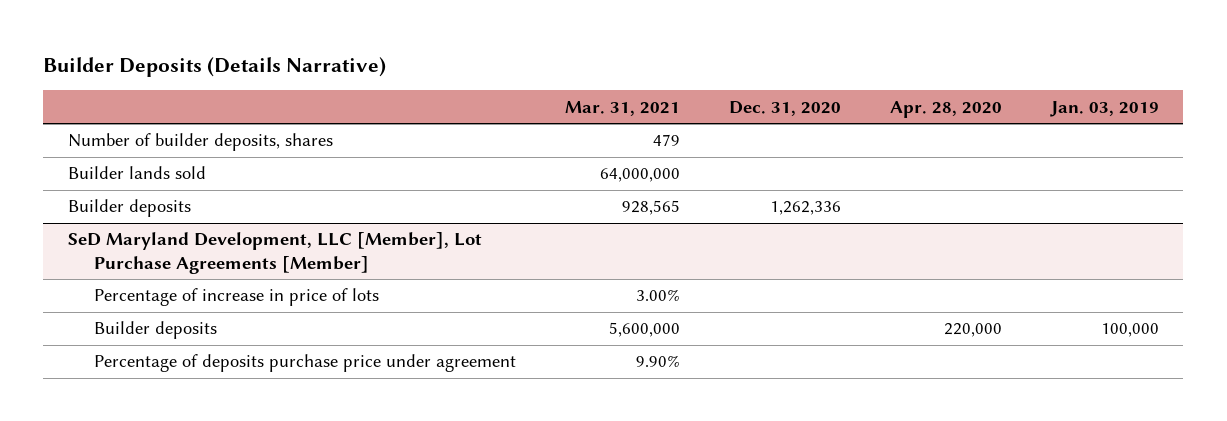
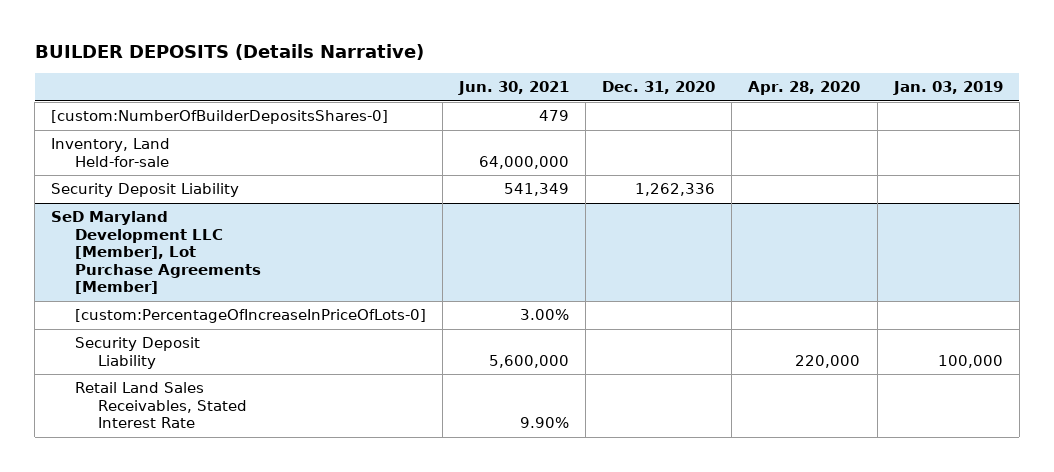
- Builder Deposits (Details Narrative)
+ BUILDER DEPOSITS (Details Narrative)
- | Mar. 31, 2021 | Dec. 31, 2020 | Apr. 28, 2020 | Jan. 03, 2019
+ | Jun. 30, 2021 | Dec. 31, 2020 | Apr. 28, 2020 | Jan. 03, 2019
- Number of builder deposits, shares | 479 | | |
- Builder lands sold | 64,000,000 | | |
- Builder deposits | 928,565 | 1,262,336 | |
- SeD Maryland Development, LLC [Member], Lot Purchase Agreements [Member]
- Percentage of increase in price of lots | 3.00% | | |
- Builder deposits | 5,600,000 | | 220,000 | 100,000
- Percentage of deposits purchase price under agreement | 9.90% | | |
+ [custom:NumberOfBuilderDepositsShares-0] | 479 | | |
+ Inventory, Land Held-for-sale | 64,000,000 | | |
+ Security Deposit Liability | 541,349 | 1,262,336 | |
+ SeD Maryland Development LLC [Member], Lot Purchase Agreements [Member]
+ [custom:PercentageOfIncreaseInPriceOfLots-0] | 3.00% | | |
+ Security Deposit Liability | 5,600,000 | | 220,000 | 100,000
+ Retail Land Sales Receivables, Stated Interest Rate | 9.90% | | |

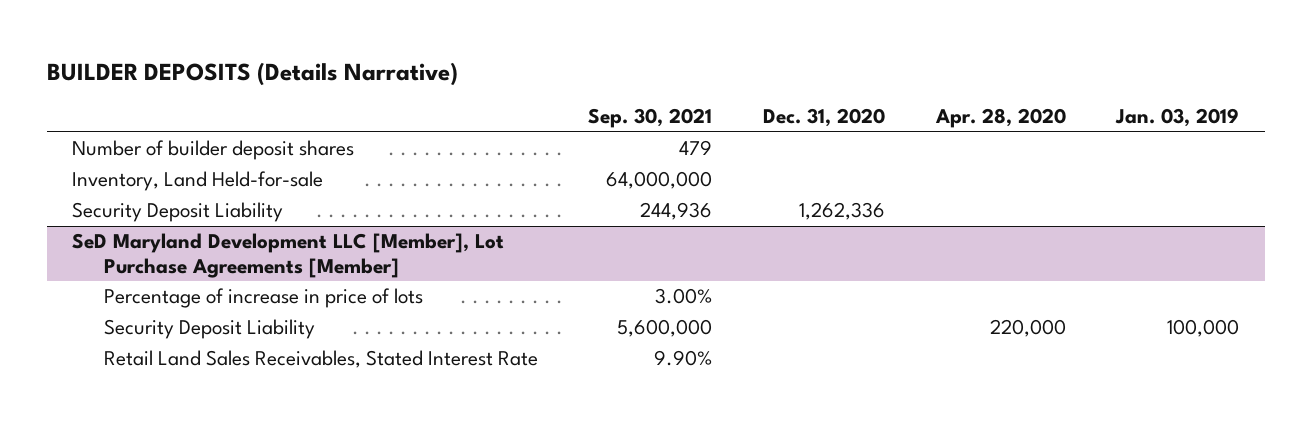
- | Jun. 30, 2021 | Dec. 31, 2020 | Apr. 28, 2020 | Jan. 03, 2019
+ | Sep. 30, 2021 | Dec. 31, 2020 | Apr. 28, 2020 | Jan. 03, 2019
- [custom:NumberOfBuilderDepositsShares-0] | 479 | | |
+ Number of builder deposit shares | 479 | | |
@ SeD Maryland Development LLC [Member], Lot Purchase Agreements [Member]
- [custom:PercentageOfIncreaseInPriceOfLots-0] | 3.00% | | |
+ Percentage of increase in price of lots | 3.00% | | |

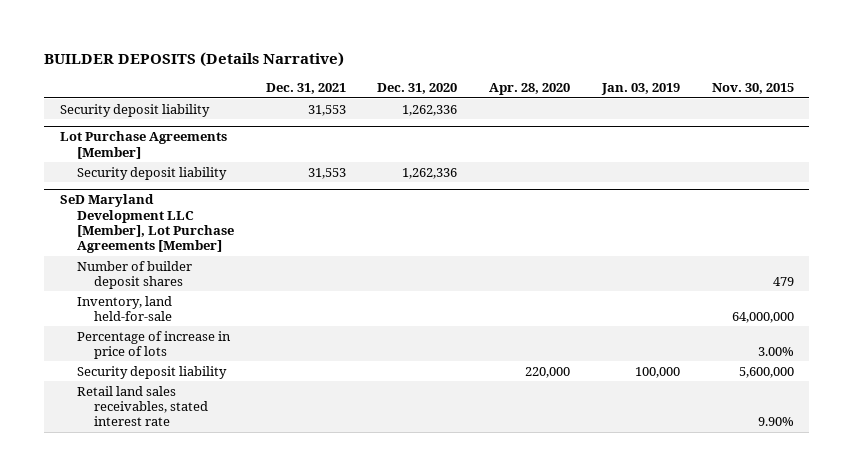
- | Sep. 30, 2021 | Dec. 31, 2020 | Apr. 28, 2020 | Jan. 03, 2019
+ | Dec. 31, 2021 | Dec. 31, 2020 | Apr. 28, 2020 | Jan. 03, 2019 | Nov. 30, 2015
- Number of builder deposit shares | 479 | | |
- Inventory, Land Held-for-sale | 64,000,000 | | |
- Security Deposit Liability | 244,936 | 1,262,336 | |
+ Security deposit liability | 31,553 | 1,262,336 | | |
+ Lot Purchase Agreements [Member]
+ Security deposit liability | 31,553 | 1,262,336 | | |
@ SeD Maryland Development LLC [Member], Lot Purchase Agreements [Member]
+ Number of builder deposit shares | | | | | 479
+ Inventory, land held-for-sale | | | | | 64,000,000
- Security Deposit Liability | 5,600,000 | | 220,000 | 100,000
- Retail Land Sales Receivables, Stated Interest Rate | 9.90% | | |
+ Security deposit liability | | | 220,000 | 100,000 | 5,600,000
+ Retail land sales receivables, stated interest rate | | | | | 9.90%

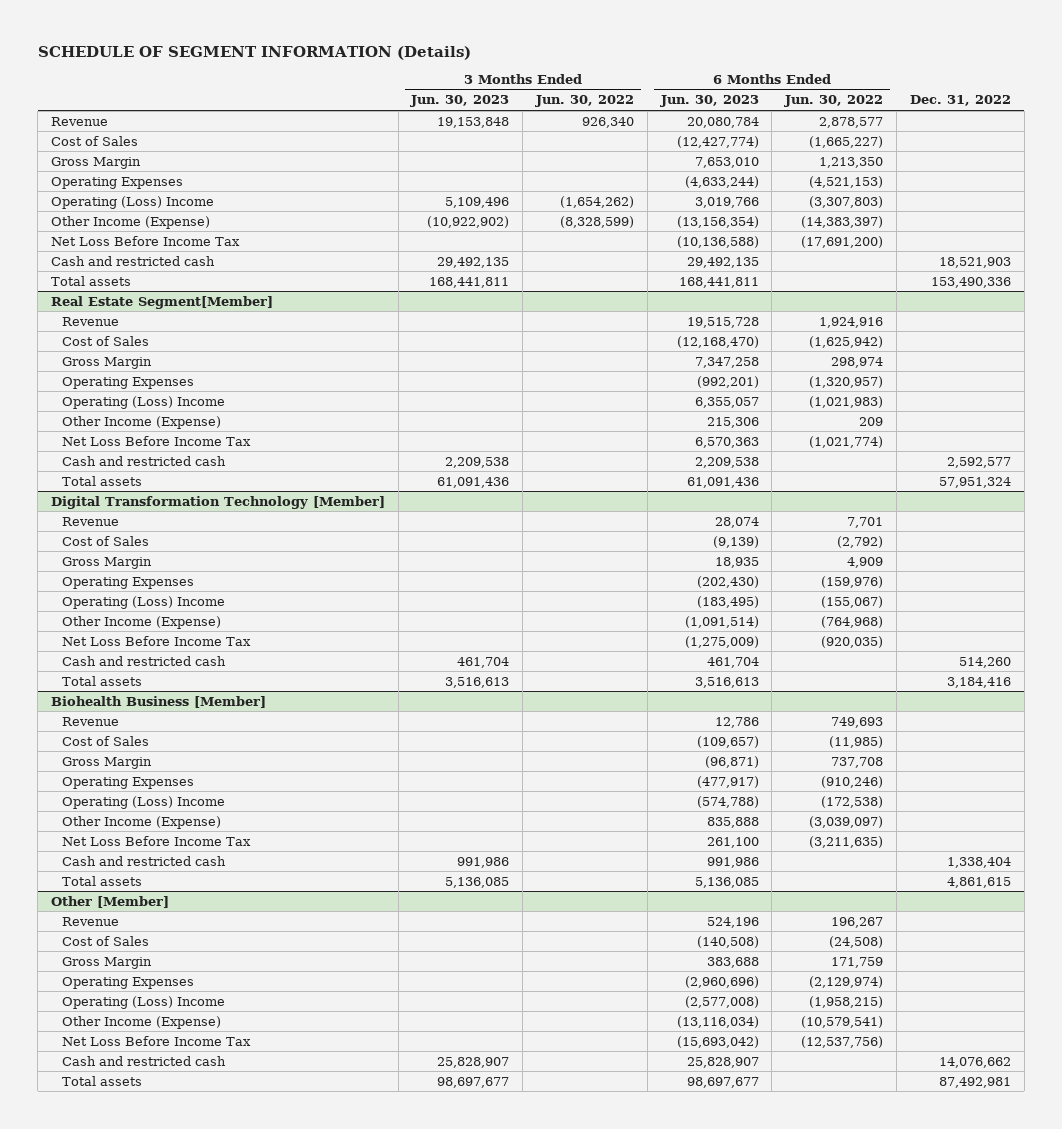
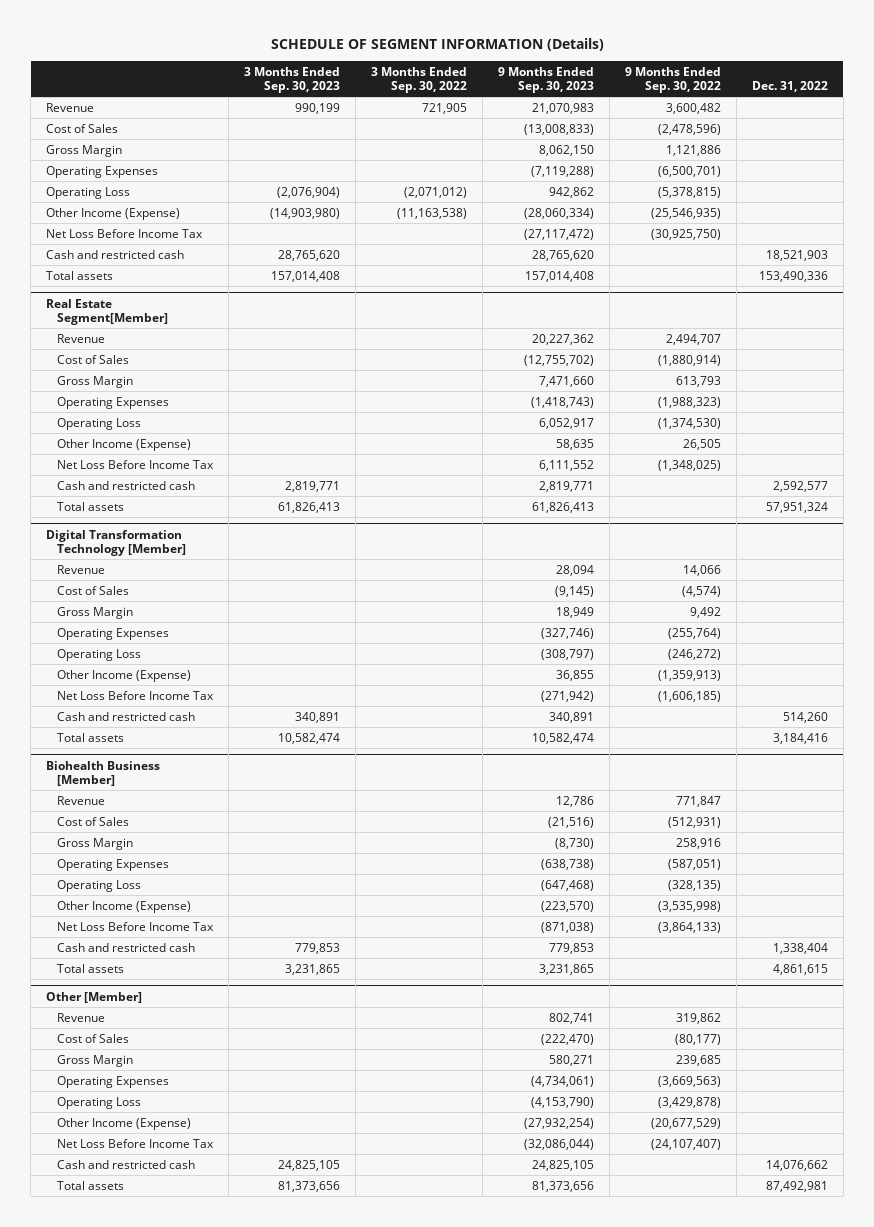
- | 3 Months Ended Jun. 30, 2023 | 3 Months Ended Jun. 30, 2022 | 6 Months Ended Jun. 30, 2023 | 6 Months Ended Jun. 30, 2022 | Dec. 31, 2022
+ | 3 Months Ended Sep. 30, 2023 | 3 Months Ended Sep. 30, 2022 | 9 Months Ended Sep. 30, 2023 | 9 Months Ended Sep. 30, 2022 | Dec. 31, 2022
- Operating (Loss) Income | 5,109,496 | (1,654,262) | 3,019,766 | (3,307,803) |
+ Operating Loss | (2,076,904) | (2,071,012) | 942,862 | (5,378,815) |
@ Real Estate Segment[Member]
- Operating (Loss) Income | | | 6,355,057 | (1,021,983) |
+ Operating Loss | | | 6,052,917 | (1,374,530) |
@ Digital Transformation Technology [Member]
- Operating (Loss) Income | | | (183,495) | (155,067) |
+ Operating Loss | | | (308,797) | (246,272) |
@ Biohealth Business [Member]
- Operating (Loss) Income | | | (574,788) | (172,538) |
+ Operating Loss | | | (647,468) | (328,135) |
@ Other [Member]
- Operating (Loss) Income | | | (2,577,008) | (1,958,215) |
+ Operating Loss | | | (4,153,790) | (3,429,878) |

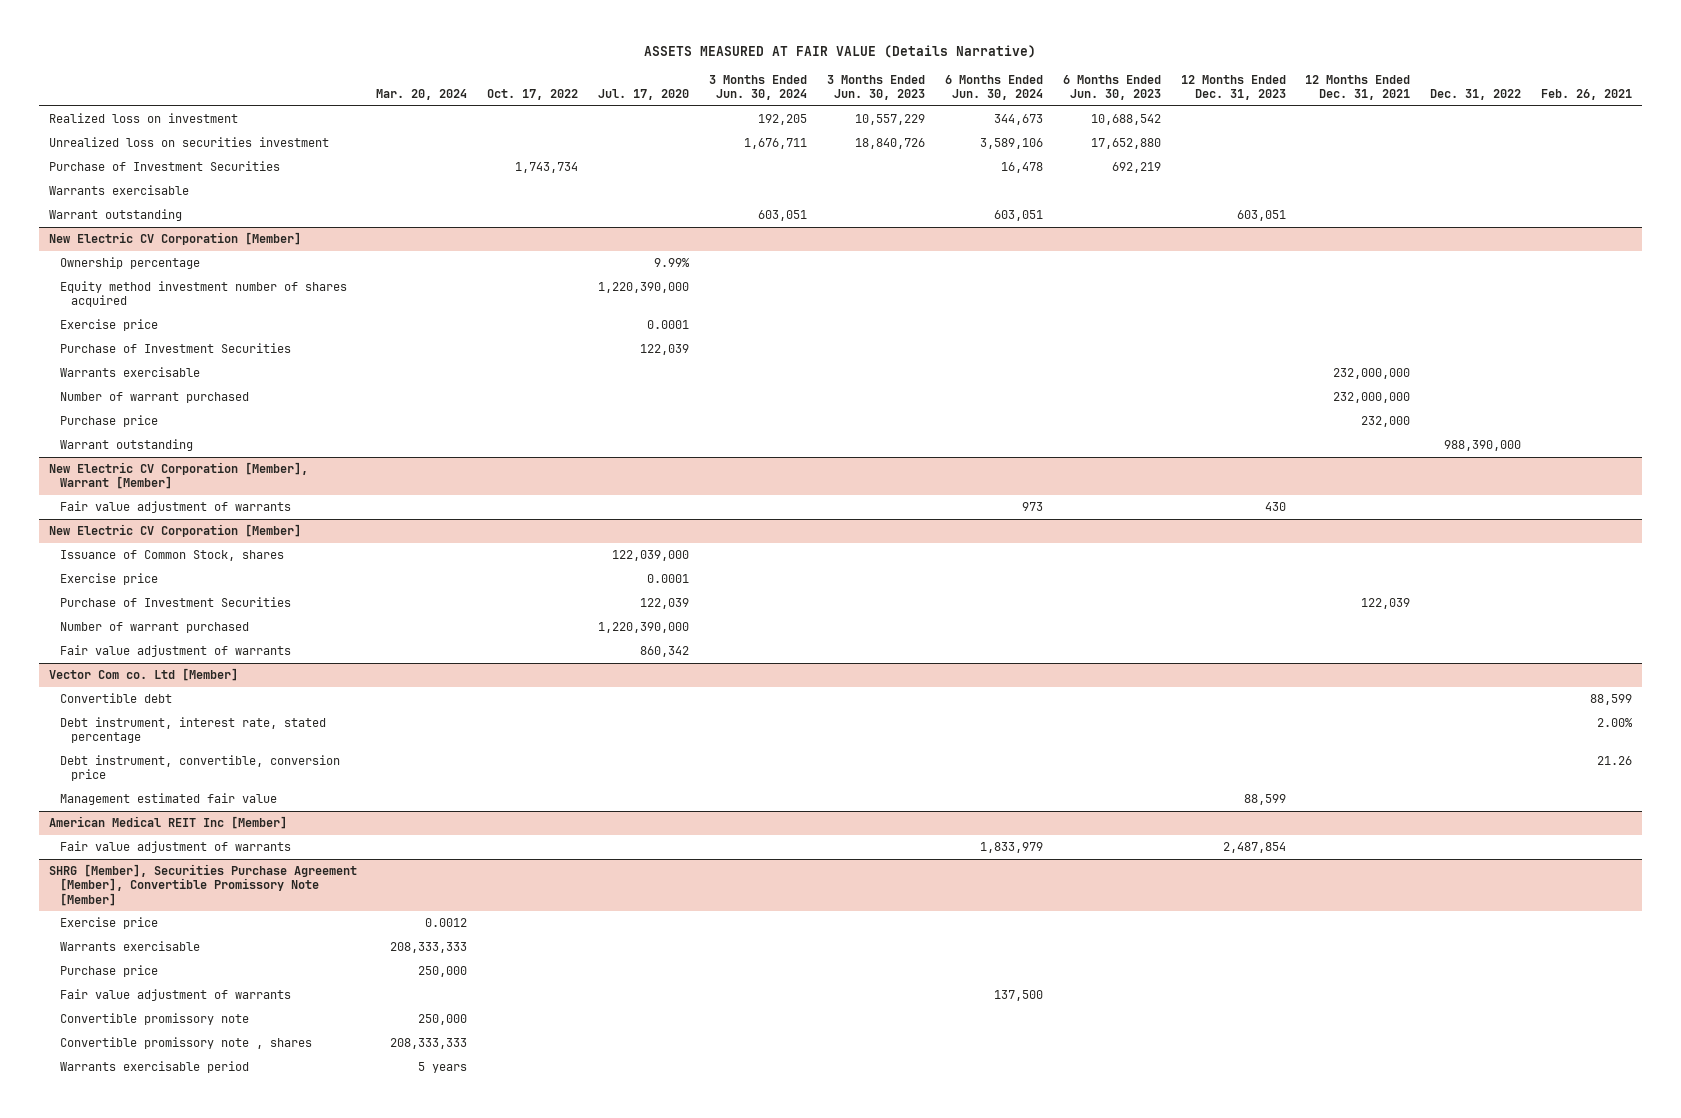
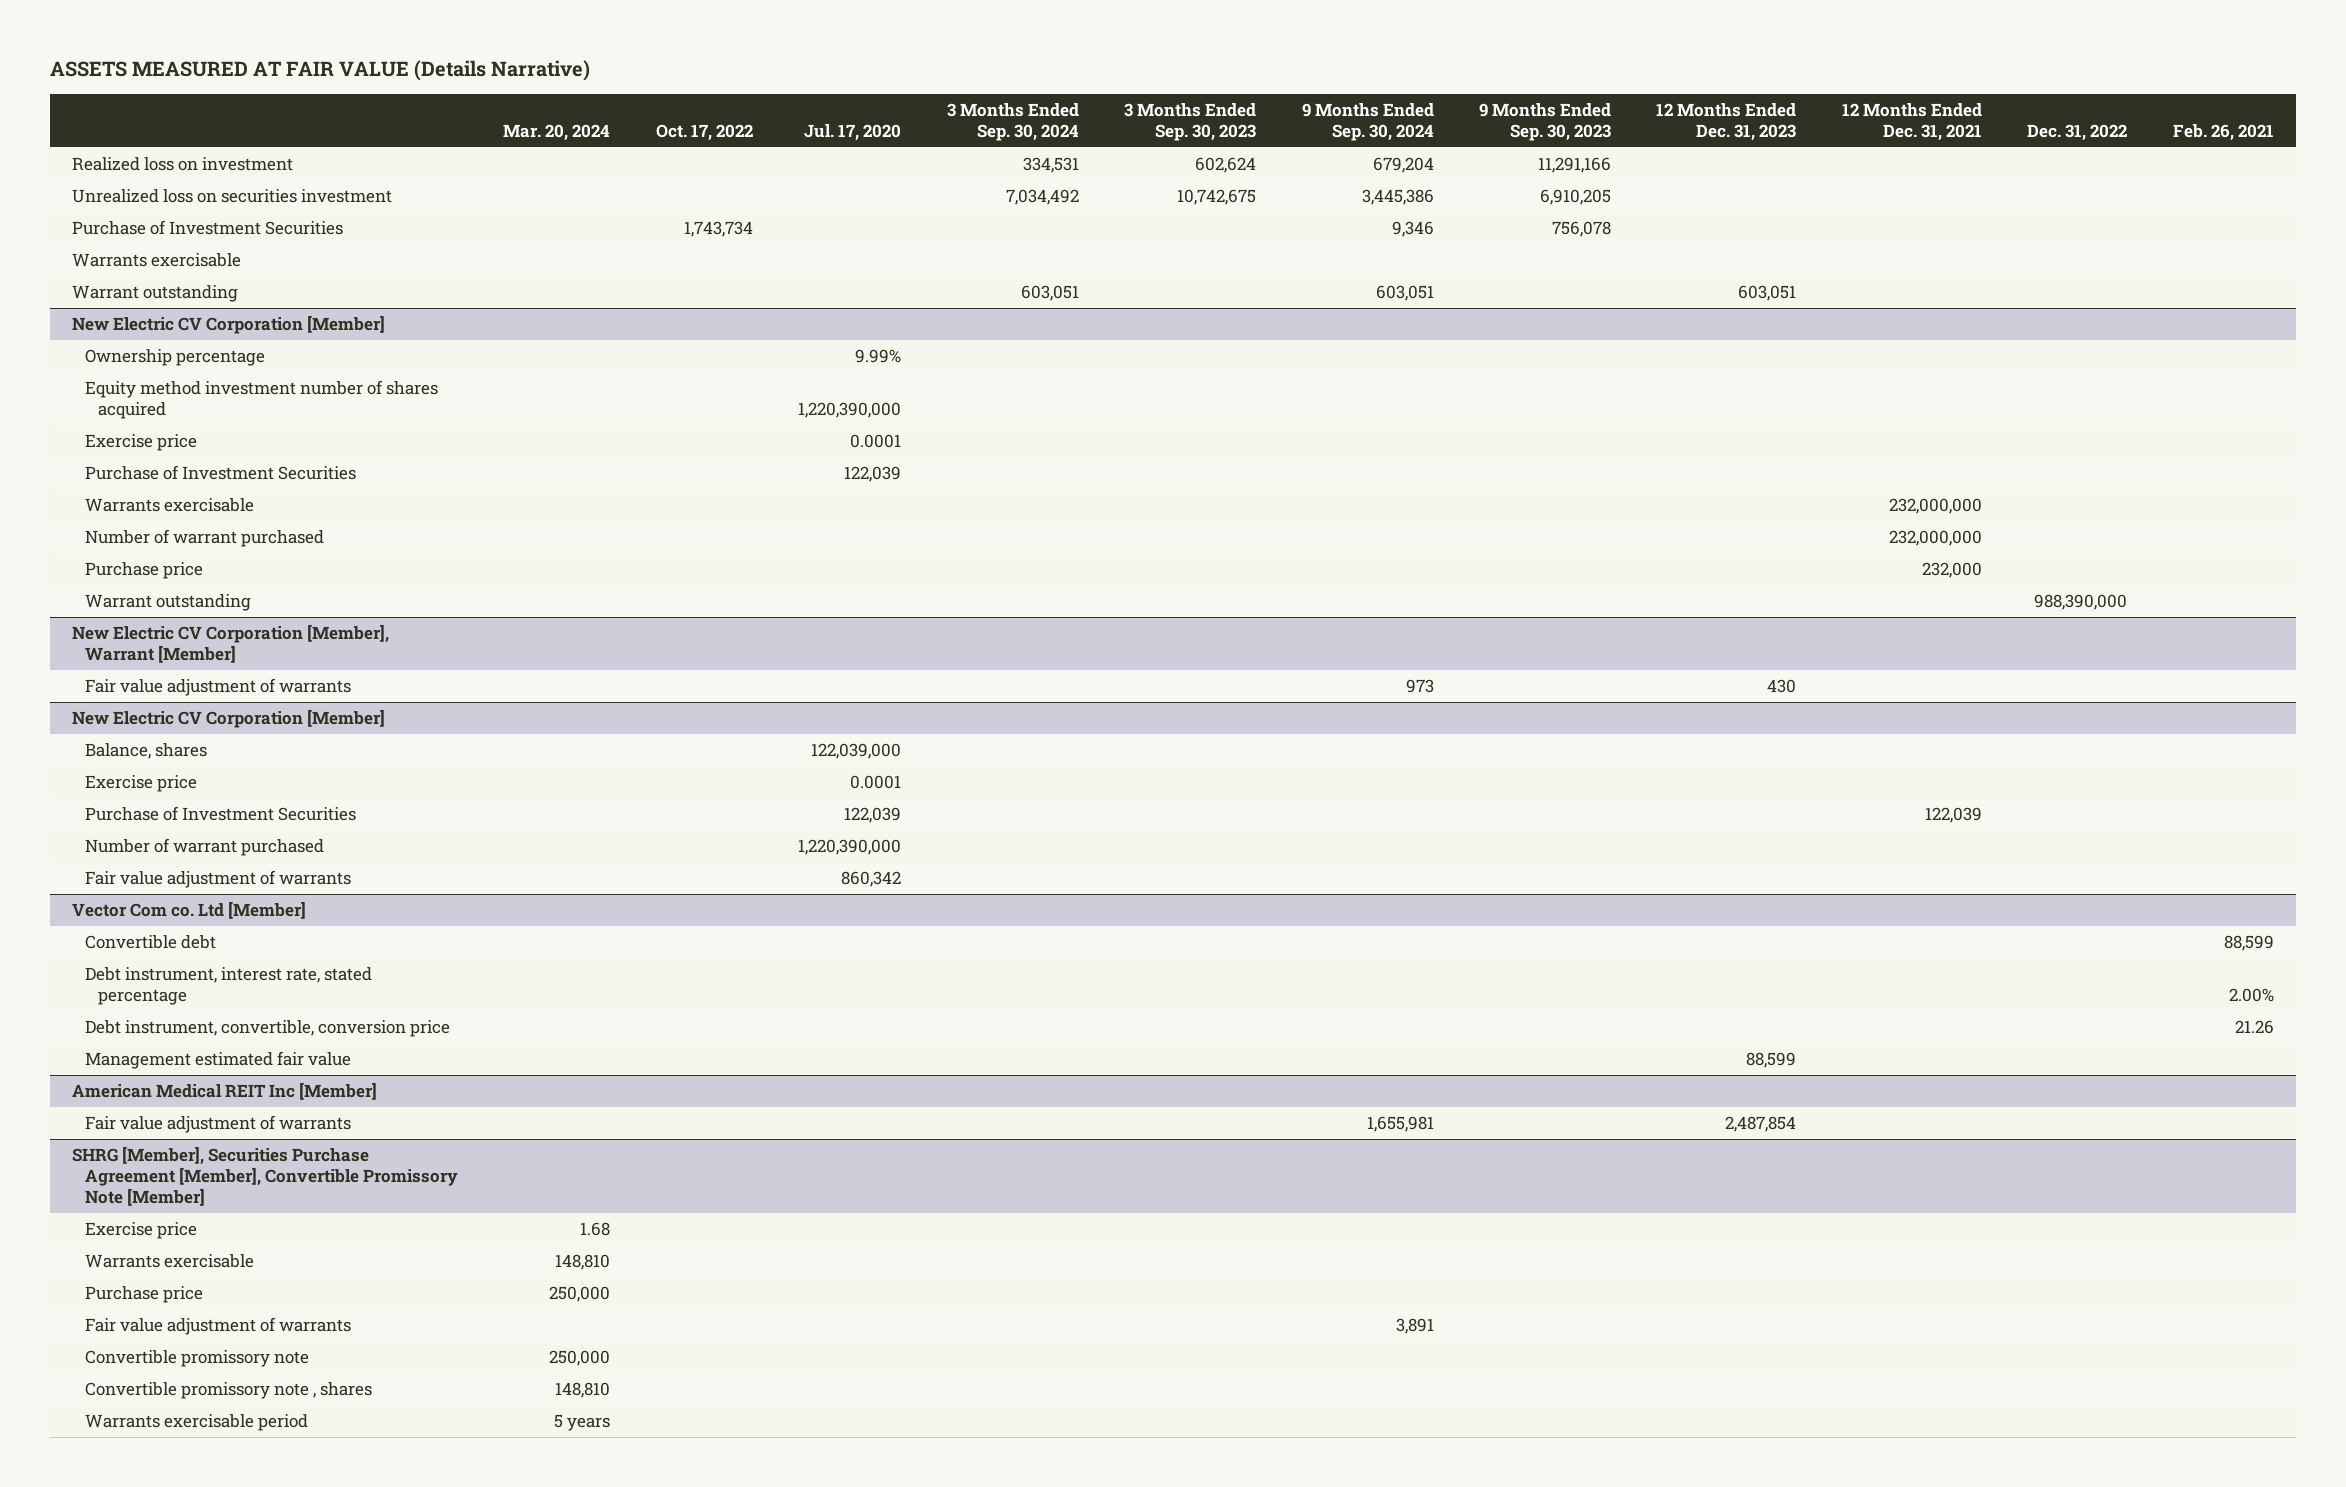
- | Mar. 20, 2024 | Oct. 17, 2022 | Jul. 17, 2020 | 3 Months Ended Jun. 30, 2024 | 3 Months Ended Jun. 30, 2023 | 6 Months Ended Jun. 30, 2024 | 6 Months Ended Jun. 30, 2023 | 12 Months Ended Dec. 31, 2023 | 12 Months Ended Dec. 31, 2021 | Dec. 31, 2022 | Feb. 26, 2021
+ | Mar. 20, 2024 | Oct. 17, 2022 | Jul. 17, 2020 | 3 Months Ended Sep. 30, 2024 | 3 Months Ended Sep. 30, 2023 | 9 Months Ended Sep. 30, 2024 | 9 Months Ended Sep. 30, 2023 | 12 Months Ended Dec. 31, 2023 | 12 Months Ended Dec. 31, 2021 | Dec. 31, 2022 | Feb. 26, 2021
@ New Electric CV Corporation [Member]
- Issuance of Common Stock, shares | | | 122,039,000 | | | | | | | |
+ Balance, shares | | | 122,039,000 | | | | | | | |
@ SHRG [Member], Securities Purchase Agreement [Member], Convertible Promissory Note [Member]
- Exercise price | 0.0012 | | | | | | | | | |
- Warrants exercisable | 208,333,333 | | | | | | | | | |
+ Exercise price | 1.68 | | | | | | | | | |
+ Warrants exercisable | 148,810 | | | | | | | | | |
- Convertible promissory note , shares | 208,333,333 | | | | | | | | | |
+ Convertible promissory note , shares | 148,810 | | | | | | | | | |

